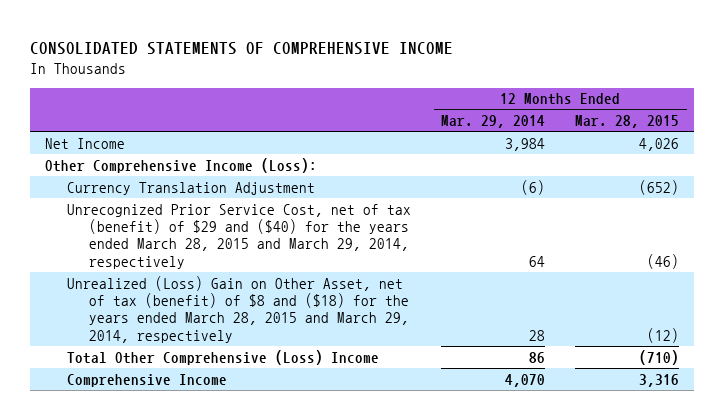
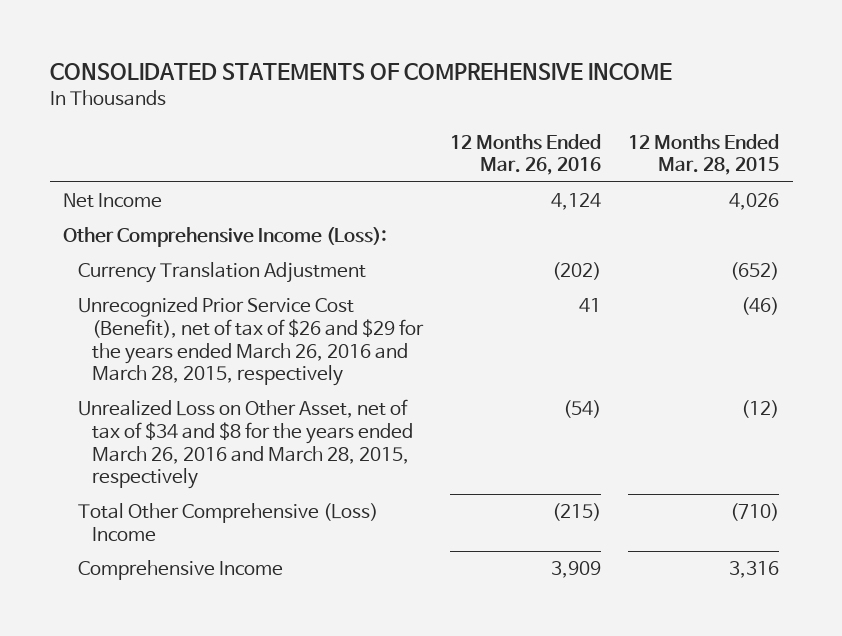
- | 12 Months Ended Mar. 29, 2014 | 12 Months Ended Mar. 28, 2015
+ | 12 Months Ended Mar. 26, 2016 | 12 Months Ended Mar. 28, 2015
- Unrecognized Prior Service Cost, net of tax (benefit) of $29 and ($40) for the years ended March 28, 2015 and March 29, 2014, respectively | 64 | (46)
- Unrealized (Loss) Gain on Other Asset, net of tax (benefit) of $8 and ($18) for the years ended March 28, 2015 and March 29, 2014, respectively | 28 | (12)
+ Unrecognized Prior Service Cost (Benefit), net of tax of $26 and $29 for the years ended March 26, 2016 and March 28, 2015, respectively | 41 | (46)
+ Unrealized Loss on Other Asset, net of tax of $34 and $8 for the years ended March 26, 2016 and March 28, 2015, respectively | (54) | (12)

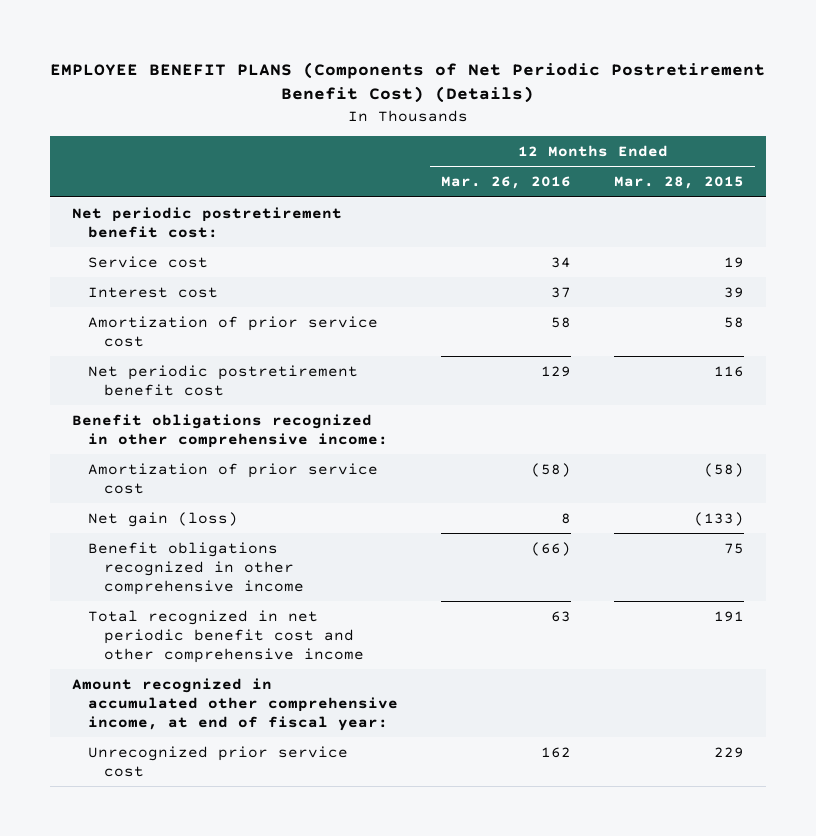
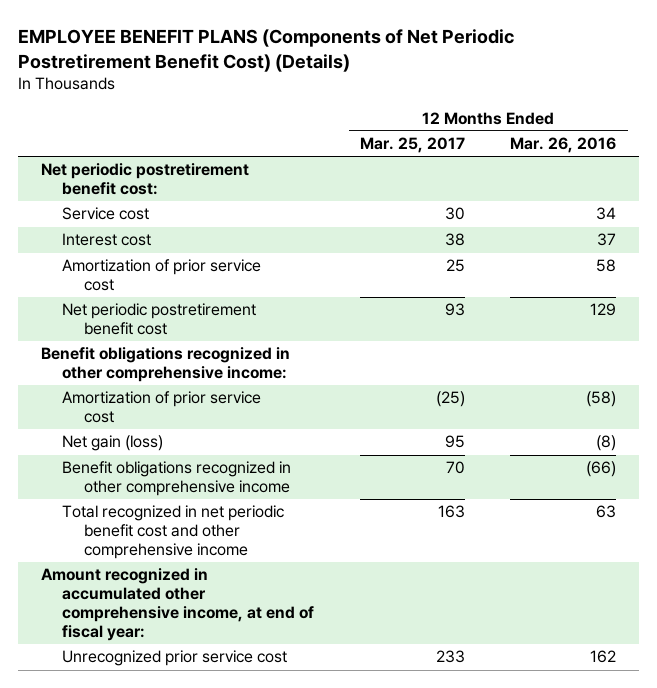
- | 12 Months Ended Mar. 26, 2016 | 12 Months Ended Mar. 28, 2015
+ | 12 Months Ended Mar. 25, 2017 | 12 Months Ended Mar. 26, 2016
- Net gain (loss) | 8 | (133)
+ Net gain (loss) | 95 | (8)

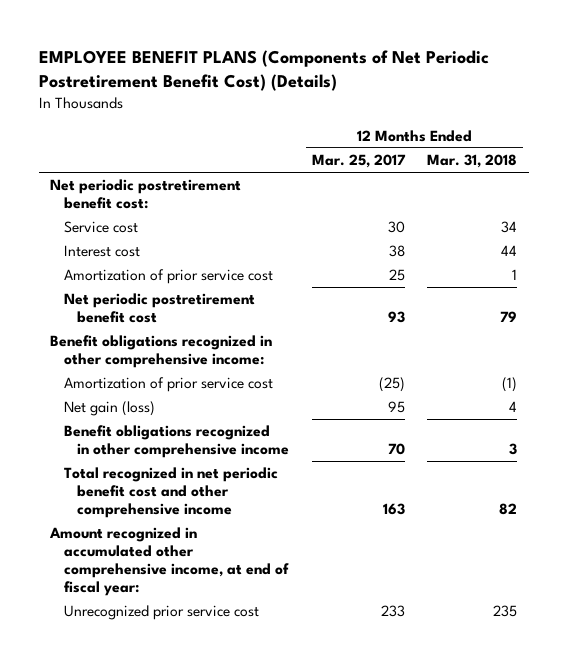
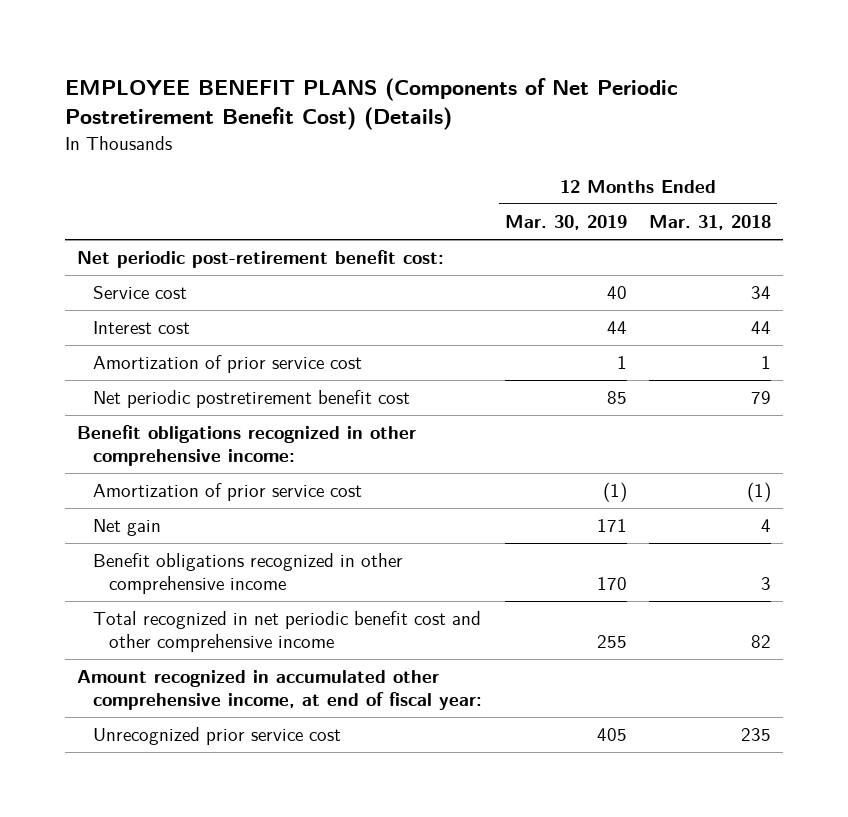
- | 12 Months Ended Mar. 25, 2017 | 12 Months Ended Mar. 31, 2018
+ | 12 Months Ended Mar. 30, 2019 | 12 Months Ended Mar. 31, 2018
- Net periodic postretirement benefit cost:
+ Net periodic post-retirement benefit cost:
- Net gain (loss) | 95 | 4
+ Net gain | 171 | 4

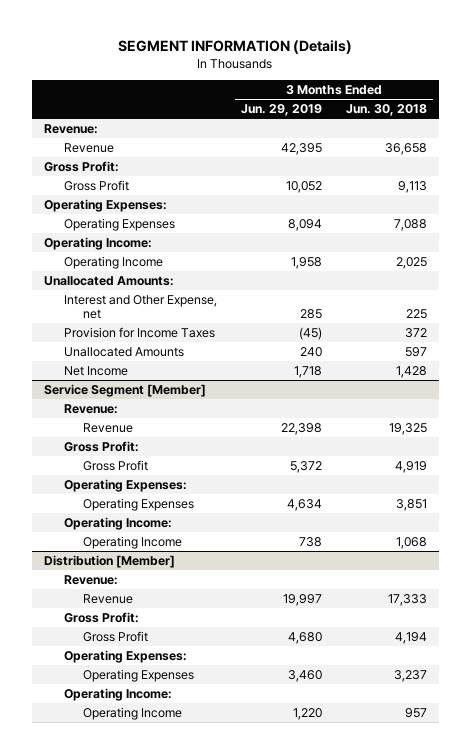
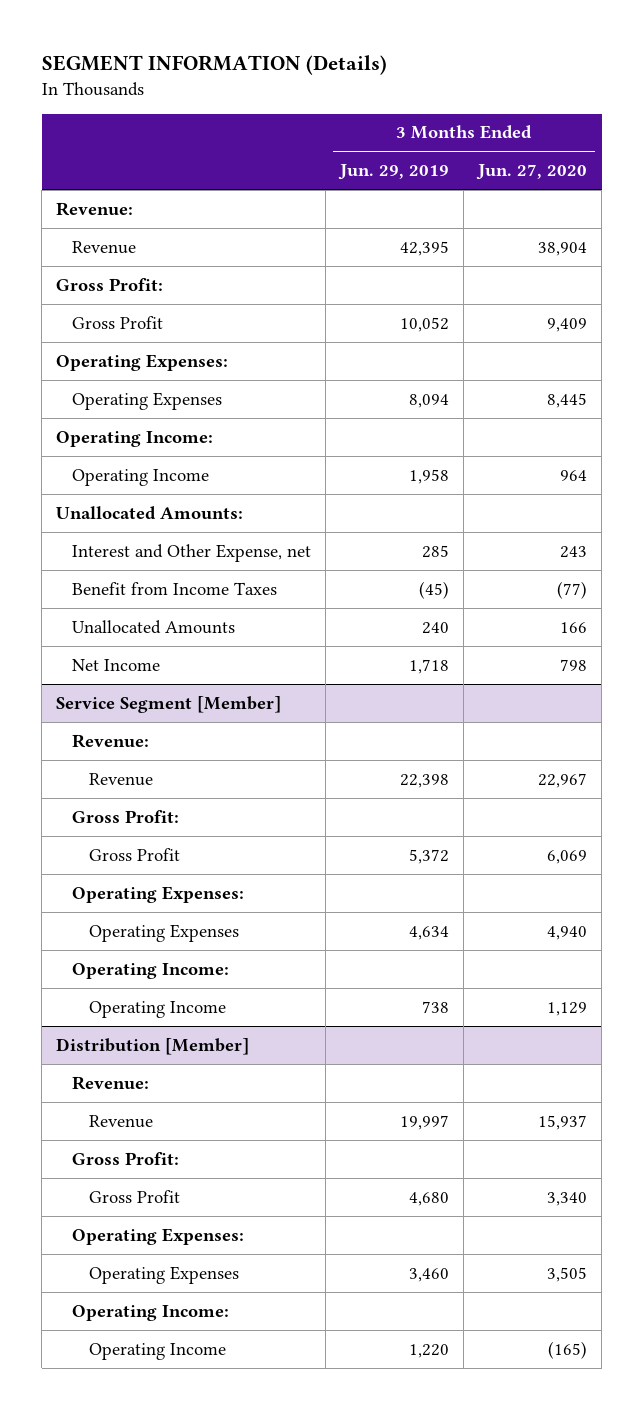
- | 3 Months Ended Jun. 29, 2019 | 3 Months Ended Jun. 30, 2018
+ | 3 Months Ended Jun. 29, 2019 | 3 Months Ended Jun. 27, 2020
- Provision for Income Taxes | (45) | 372
+ Benefit from Income Taxes | (45) | (77)

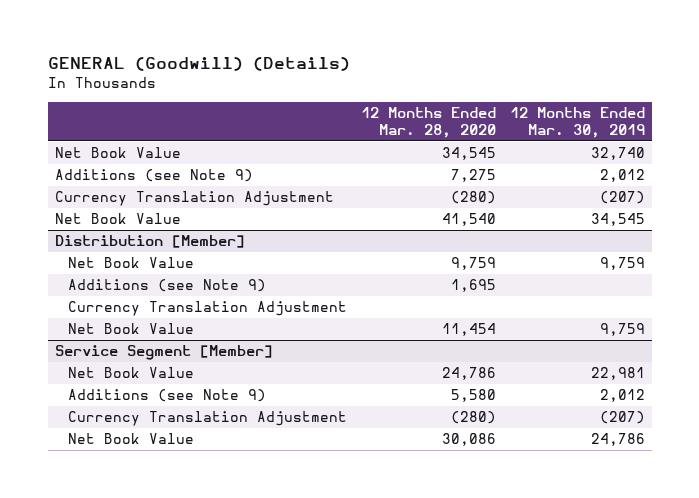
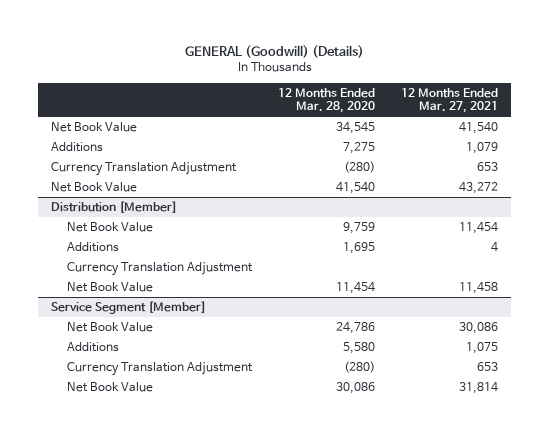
- | 12 Months Ended Mar. 28, 2020 | 12 Months Ended Mar. 30, 2019
+ | 12 Months Ended Mar. 28, 2020 | 12 Months Ended Mar. 27, 2021
- Additions (see Note 9) | 7,275 | 2,012
+ Additions | 7,275 | 1,079
@ Distribution [Member]
- Additions (see Note 9) | 1,695 |
+ Additions | 1,695 | 4
@ Service Segment [Member]
- Additions (see Note 9) | 5,580 | 2,012
+ Additions | 5,580 | 1,075

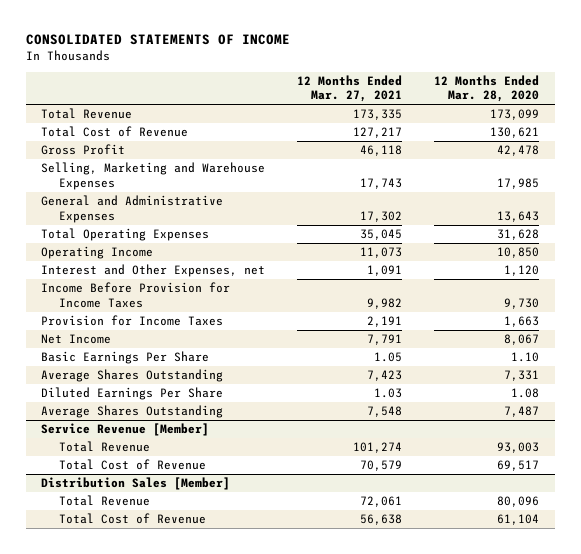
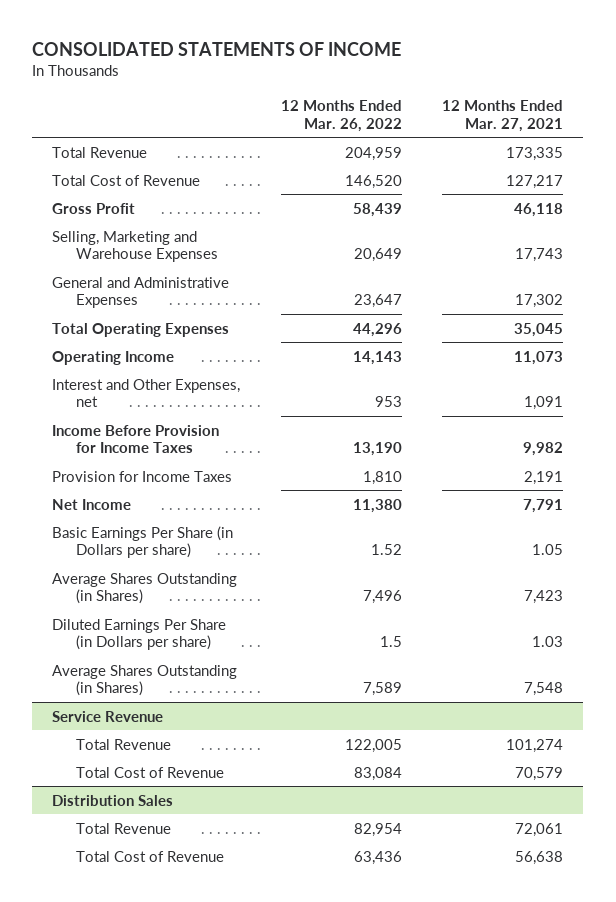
- | 12 Months Ended Mar. 27, 2021 | 12 Months Ended Mar. 28, 2020
+ | 12 Months Ended Mar. 26, 2022 | 12 Months Ended Mar. 27, 2021
- Basic Earnings Per Share | 1.05 | 1.10
- Average Shares Outstanding | 7,423 | 7,331
- Diluted Earnings Per Share | 1.03 | 1.08
- Average Shares Outstanding | 7,548 | 7,487
- Service Revenue [Member]
+ Basic Earnings Per Share (in Dollars per share) | 1.52 | 1.05
+ Average Shares Outstanding (in Shares) | 7,496 | 7,423
+ Diluted Earnings Per Share (in Dollars per share) | 1.5 | 1.03
+ Average Shares Outstanding (in Shares) | 7,589 | 7,548
+ Service Revenue
- Distribution Sales [Member]
+ Distribution Sales

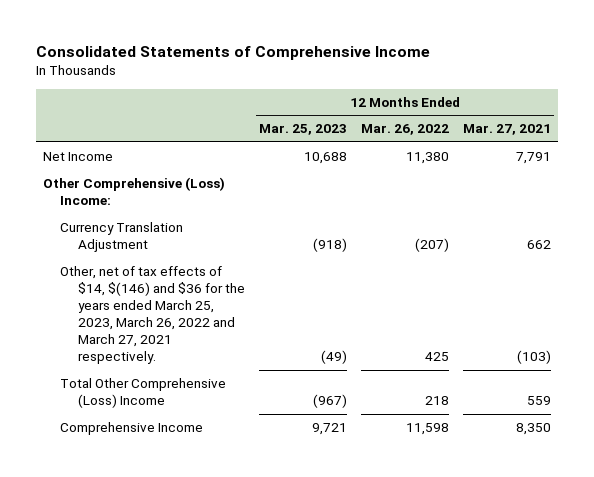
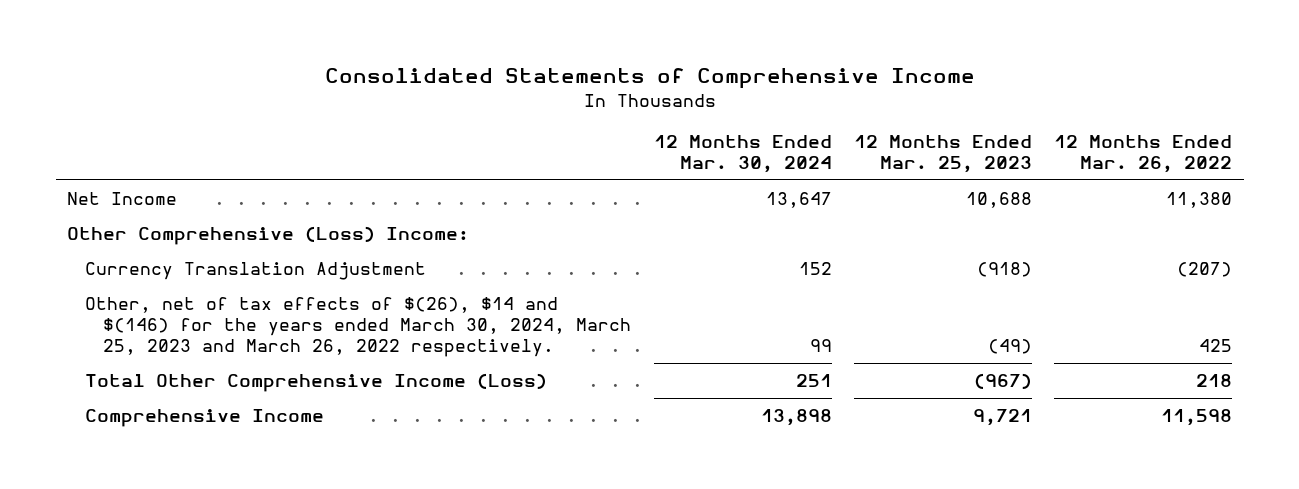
- | 12 Months Ended Mar. 25, 2023 | 12 Months Ended Mar. 26, 2022 | 12 Months Ended Mar. 27, 2021
+ | 12 Months Ended Mar. 30, 2024 | 12 Months Ended Mar. 25, 2023 | 12 Months Ended Mar. 26, 2022
- Other, net of tax effects of $14, $(146) and $36 for the years ended March 25, 2023, March 26, 2022 and March 27, 2021 respectively. | (49) | 425 | (103)
- Total Other Comprehensive (Loss) Income | (967) | 218 | 559
+ Other, net of tax effects of $(26), $14 and $(146) for the years ended March 30, 2024, March 25, 2023 and March 26, 2022 respectively. | 99 | (49) | 425
+ Total Other Comprehensive Income (Loss) | 251 | (967) | 218

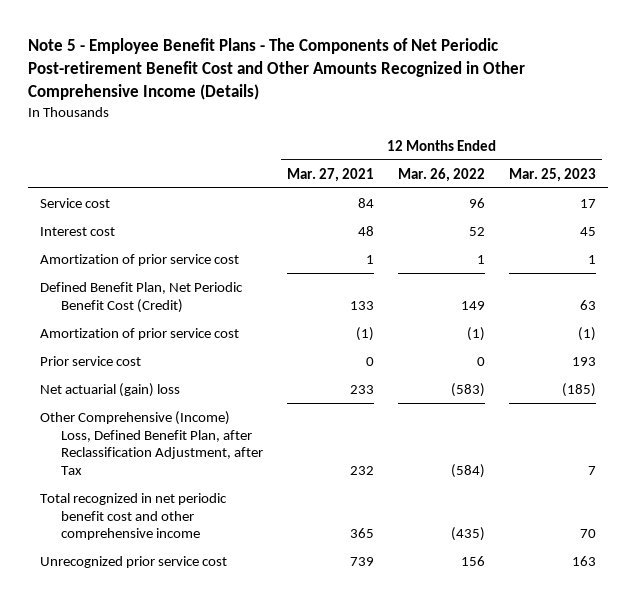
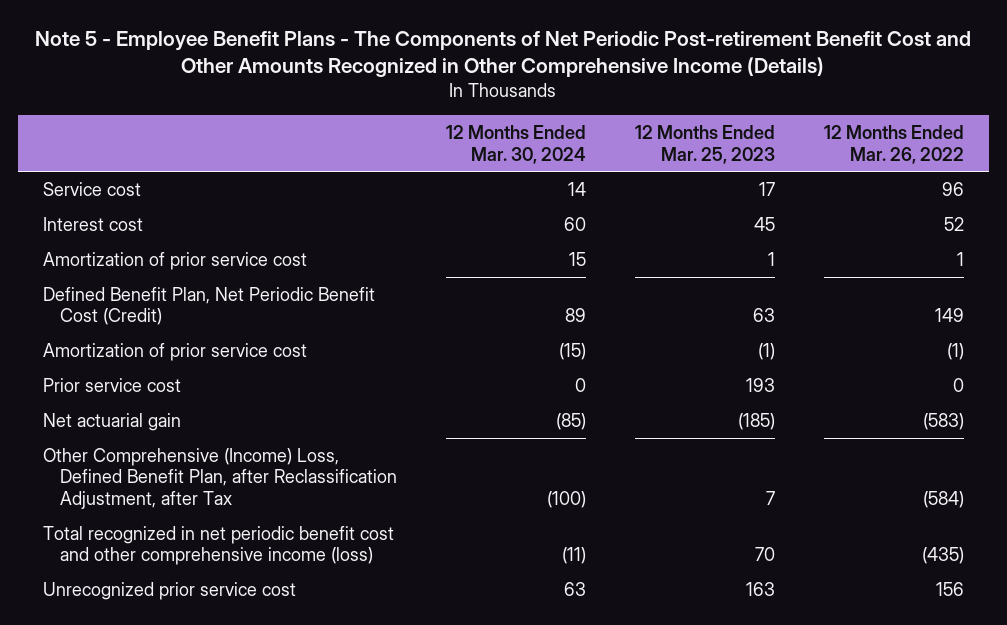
- | 12 Months Ended Mar. 27, 2021 | 12 Months Ended Mar. 26, 2022 | 12 Months Ended Mar. 25, 2023
+ | 12 Months Ended Mar. 30, 2024 | 12 Months Ended Mar. 25, 2023 | 12 Months Ended Mar. 26, 2022
- Net actuarial (gain) loss | 233 | (583) | (185)
+ Net actuarial gain | (85) | (185) | (583)
- Total recognized in net periodic benefit cost and other comprehensive income | 365 | (435) | 70
+ Total recognized in net periodic benefit cost and other comprehensive income (loss) | (11) | 70 | (435)

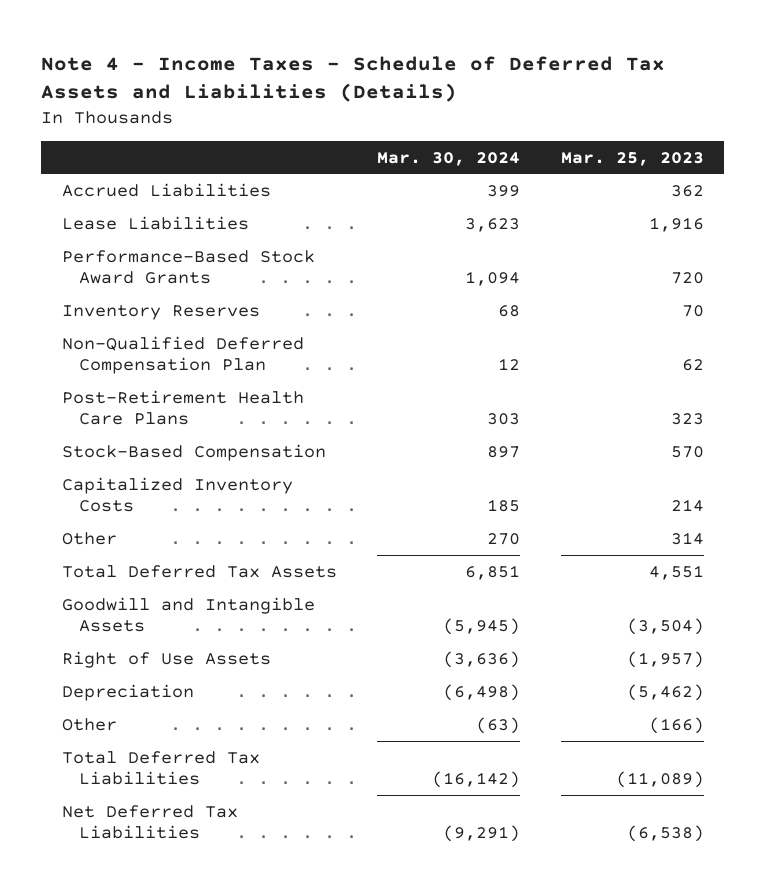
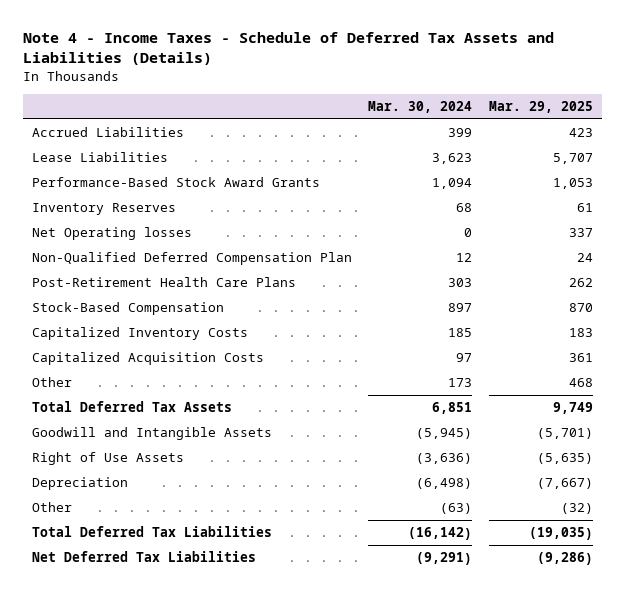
- | Mar. 30, 2024 | Mar. 25, 2023
+ | Mar. 30, 2024 | Mar. 29, 2025
+ Net Operating losses | 0 | 337
- Other | 270 | 314
+ Capitalized Acquisition Costs | 97 | 361
+ Other | 173 | 468

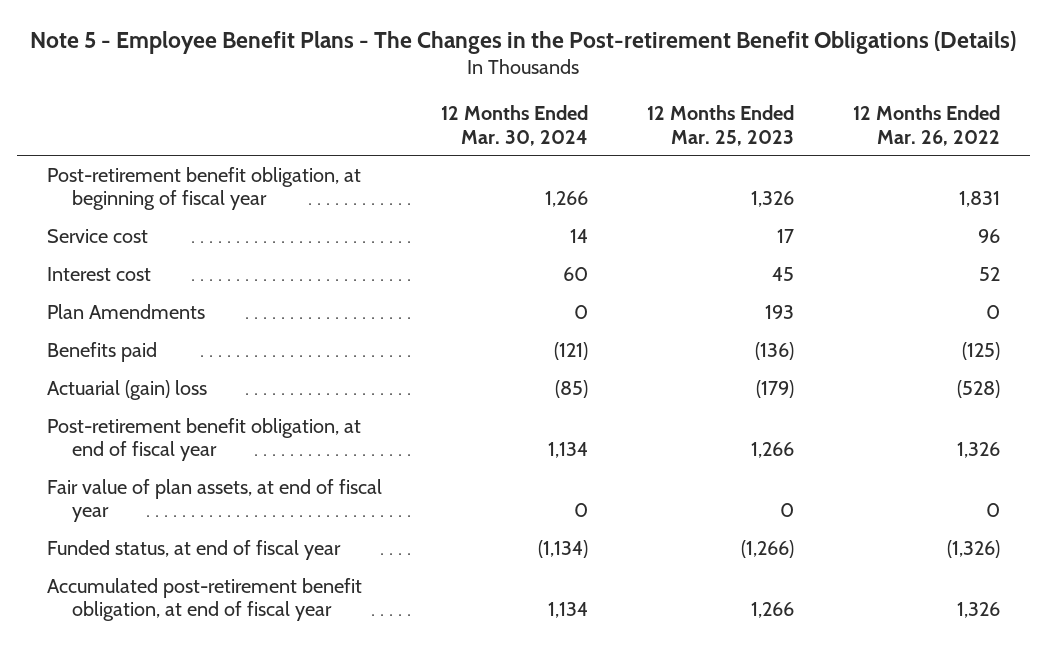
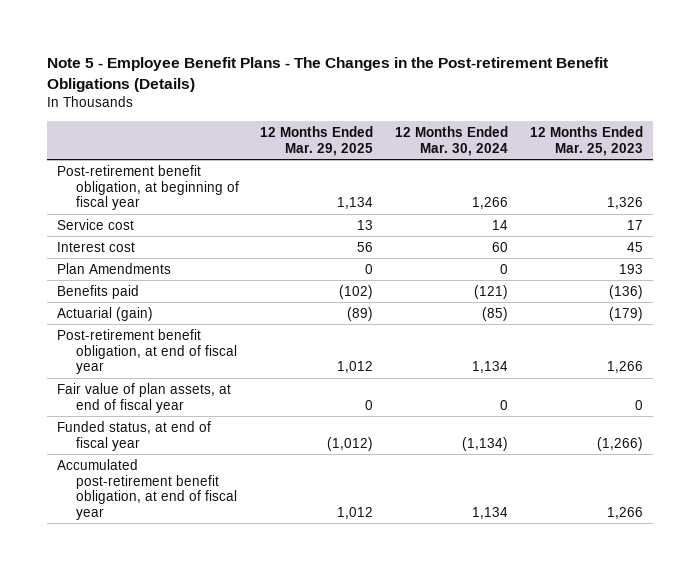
- | 12 Months Ended Mar. 30, 2024 | 12 Months Ended Mar. 25, 2023 | 12 Months Ended Mar. 26, 2022
+ | 12 Months Ended Mar. 29, 2025 | 12 Months Ended Mar. 30, 2024 | 12 Months Ended Mar. 25, 2023
- Actuarial (gain) loss | (85) | (179) | (528)
+ Actuarial (gain) | (89) | (85) | (179)

